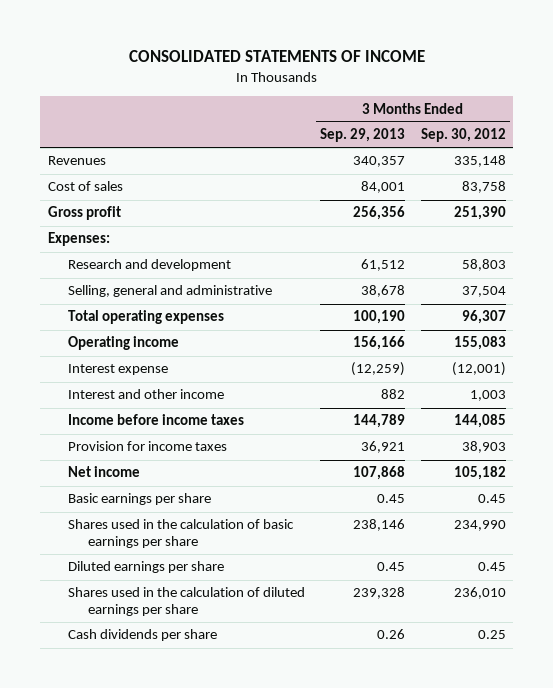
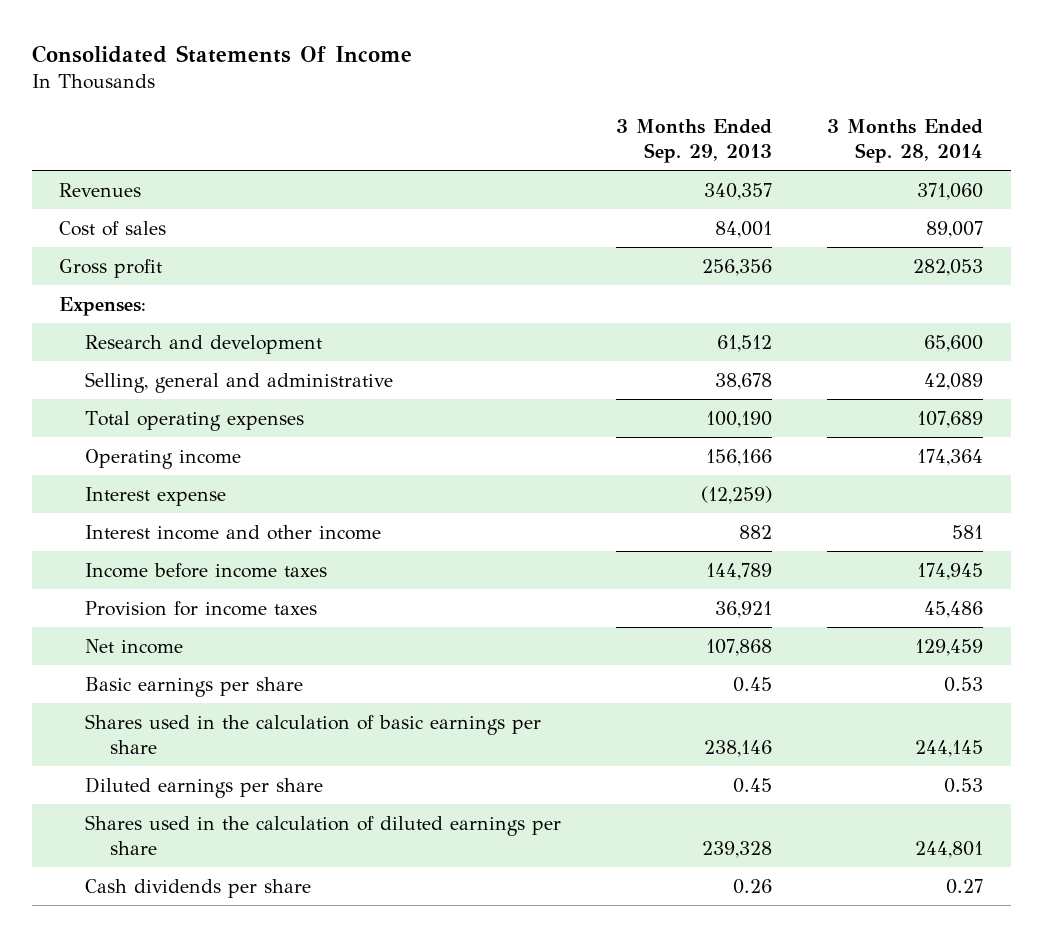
- CONSOLIDATED STATEMENTS OF INCOME
+ Consolidated Statements Of Income
- | 3 Months Ended Sep. 29, 2013 | 3 Months Ended Sep. 30, 2012
+ | 3 Months Ended Sep. 29, 2013 | 3 Months Ended Sep. 28, 2014
- Interest and other income | 882 | 1,003
+ Interest income and other income | 882 | 581

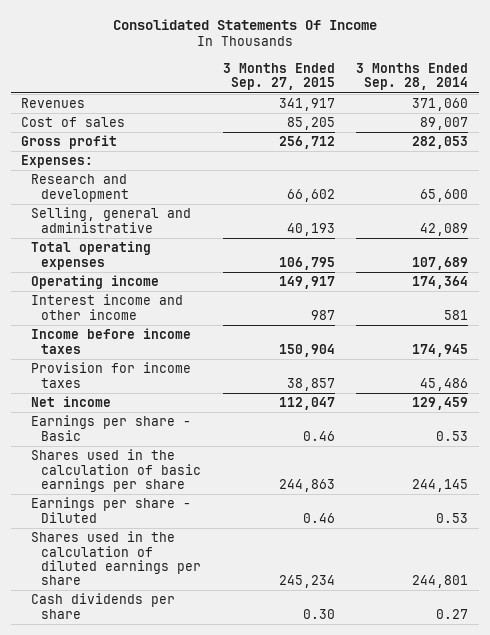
- | 3 Months Ended Sep. 29, 2013 | 3 Months Ended Sep. 28, 2014
+ | 3 Months Ended Sep. 27, 2015 | 3 Months Ended Sep. 28, 2014
- Interest expense | (12,259) |
- Basic earnings per share | 0.45 | 0.53
+ Earnings per share - Basic | 0.46 | 0.53
- Diluted earnings per share | 0.45 | 0.53
+ Earnings per share - Diluted | 0.46 | 0.53

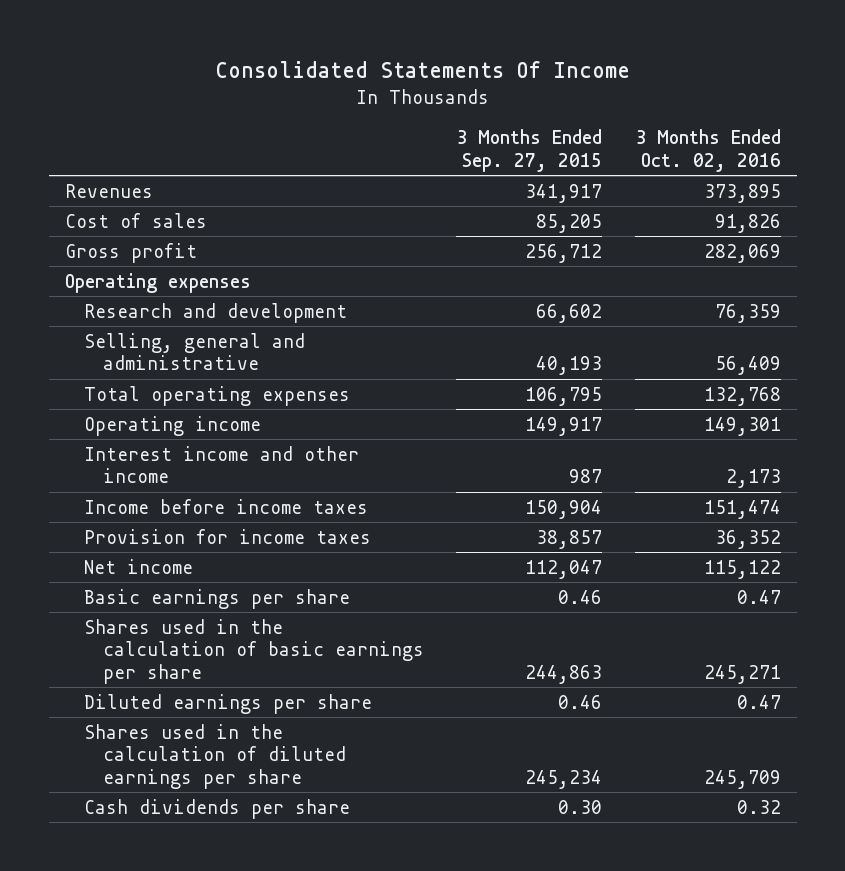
- | 3 Months Ended Sep. 27, 2015 | 3 Months Ended Sep. 28, 2014
+ | 3 Months Ended Sep. 27, 2015 | 3 Months Ended Oct. 02, 2016
- Expenses:
+ Operating expenses
- Earnings per share - Basic | 0.46 | 0.53
+ Basic earnings per share | 0.46 | 0.47
- Earnings per share - Diluted | 0.46 | 0.53
+ Diluted earnings per share | 0.46 | 0.47

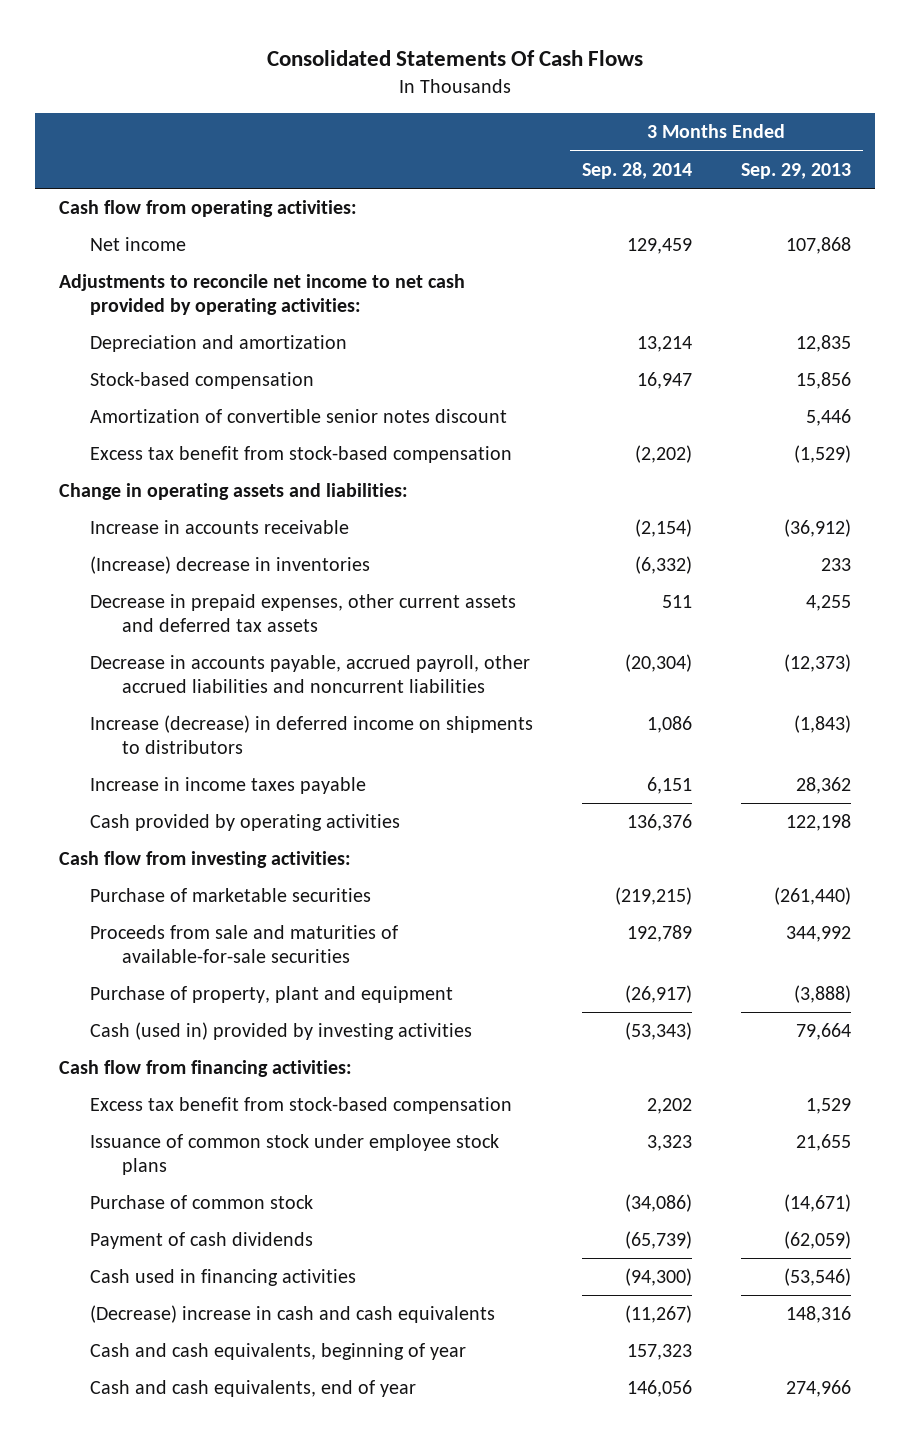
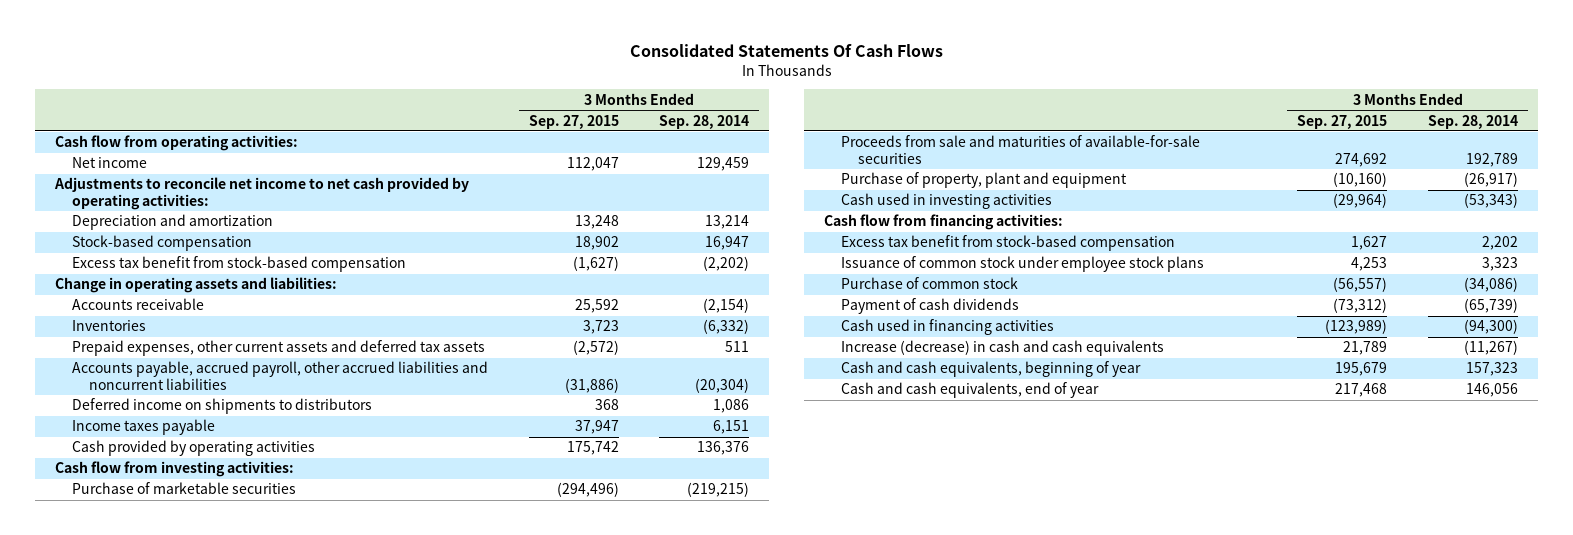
- | 3 Months Ended Sep. 28, 2014 | 3 Months Ended Sep. 29, 2013
+ | 3 Months Ended Sep. 27, 2015 | 3 Months Ended Sep. 28, 2014
- Amortization of convertible senior notes discount | | 5,446
- Increase in accounts receivable | (2,154) | (36,912)
- (Increase) decrease in inventories | (6,332) | 233
- Decrease in prepaid expenses, other current assets and deferred tax assets | 511 | 4,255
- Decrease in accounts payable, accrued payroll, other accrued liabilities and noncurrent liabilities | (20,304) | (12,373)
- Increase (decrease) in deferred income on shipments to distributors | 1,086 | (1,843)
- Increase in income taxes payable | 6,151 | 28,362
+ Accounts receivable | 25,592 | (2,154)
+ Inventories | 3,723 | (6,332)
+ Prepaid expenses, other current assets and deferred tax assets | (2,572) | 511
+ Accounts payable, accrued payroll, other accrued liabilities and noncurrent liabilities | (31,886) | (20,304)
+ Deferred income on shipments to distributors | 368 | 1,086
+ Income taxes payable | 37,947 | 6,151
- Cash (used in) provided by investing activities | (53,343) | 79,664
+ Cash used in investing activities | (29,964) | (53,343)
- (Decrease) increase in cash and cash equivalents | (11,267) | 148,316
+ Increase (decrease) in cash and cash equivalents | 21,789 | (11,267)

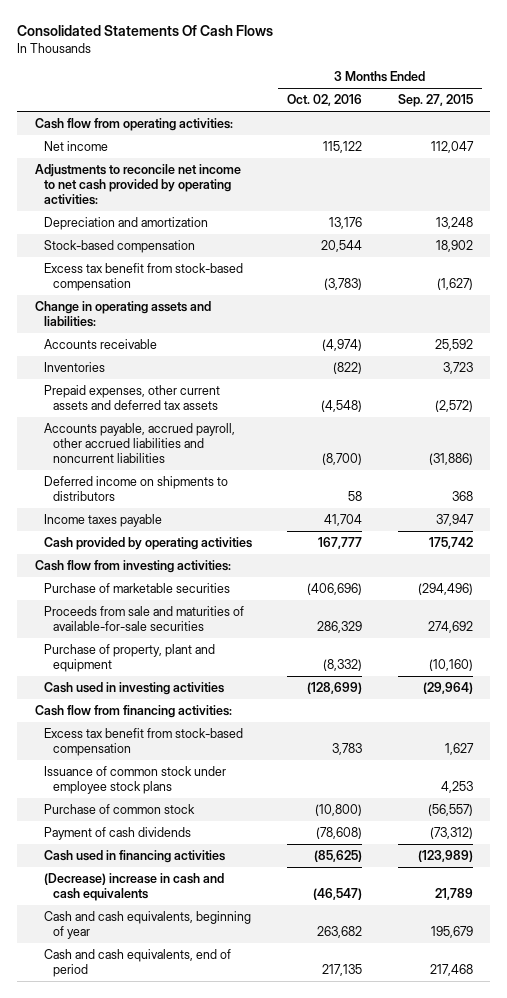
- | 3 Months Ended Sep. 27, 2015 | 3 Months Ended Sep. 28, 2014
+ | 3 Months Ended Oct. 02, 2016 | 3 Months Ended Sep. 27, 2015
- Increase (decrease) in cash and cash equivalents | 21,789 | (11,267)
+ (Decrease) increase in cash and cash equivalents | (46,547) | 21,789
- Cash and cash equivalents, end of year | 217,468 | 146,056
+ Cash and cash equivalents, end of period | 217,135 | 217,468

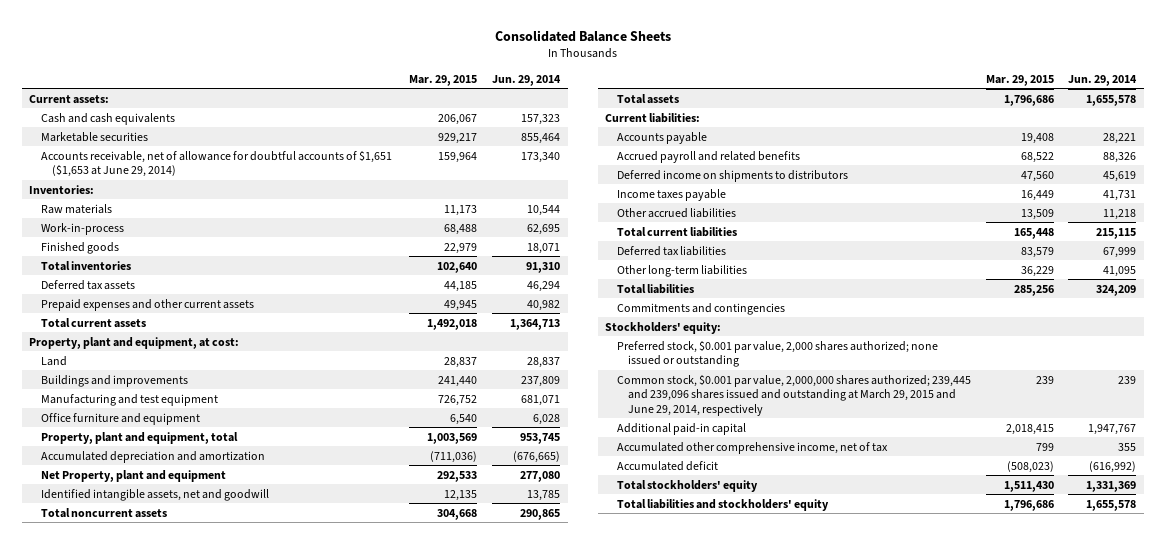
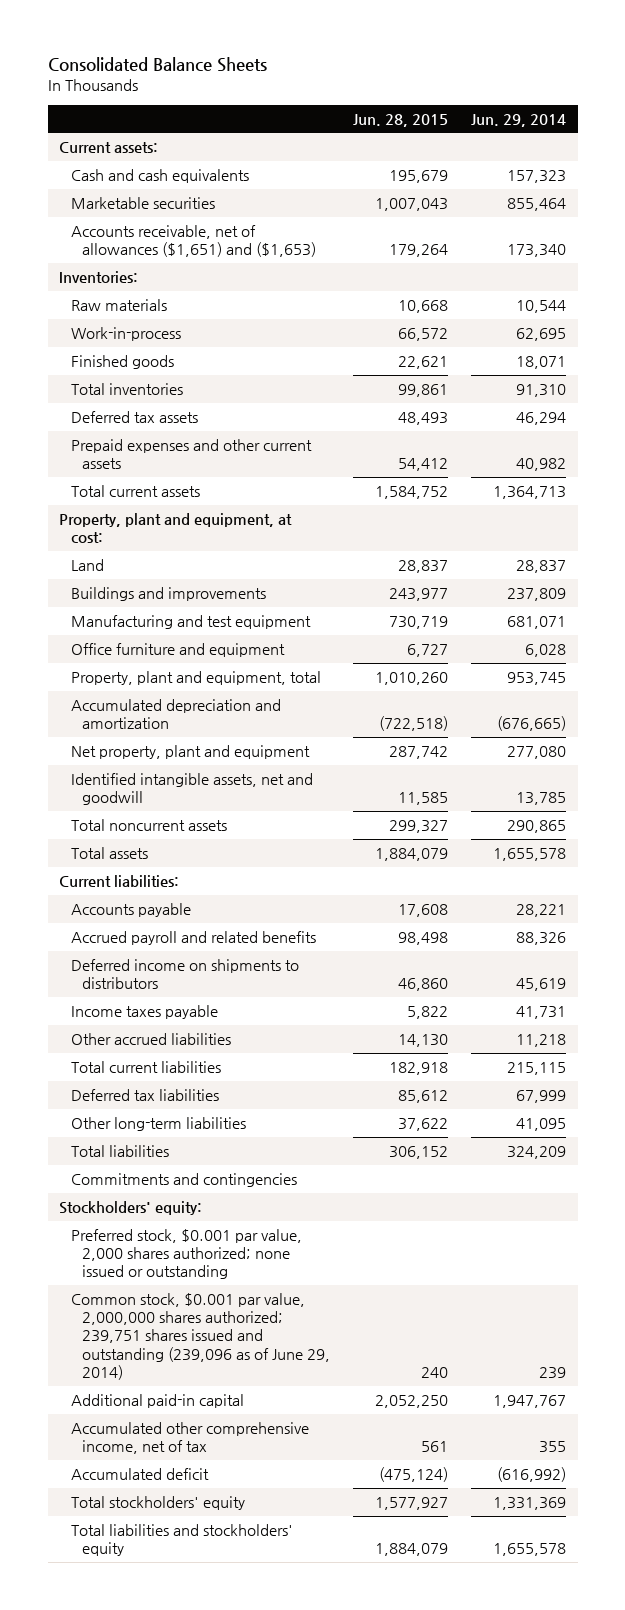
- | Mar. 29, 2015 | Jun. 29, 2014
+ | Jun. 28, 2015 | Jun. 29, 2014
- Accounts receivable, net of allowance for doubtful accounts of $1,651 ($1,653 at June 29, 2014) | 159,964 | 173,340
+ Accounts receivable, net of allowances ($1,651) and ($1,653) | 179,264 | 173,340
- Net Property, plant and equipment | 292,533 | 277,080
+ Net property, plant and equipment | 287,742 | 277,080
- Common stock, $0.001 par value, 2,000,000 shares authorized; 239,445 and 239,096 shares issued and outstanding at March 29, 2015 and June 29, 2014, respectively | 239 | 239
+ Common stock, $0.001 par value, 2,000,000 shares authorized; 239,751 shares issued and outstanding (239,096 as of June 29, 2014) | 240 | 239

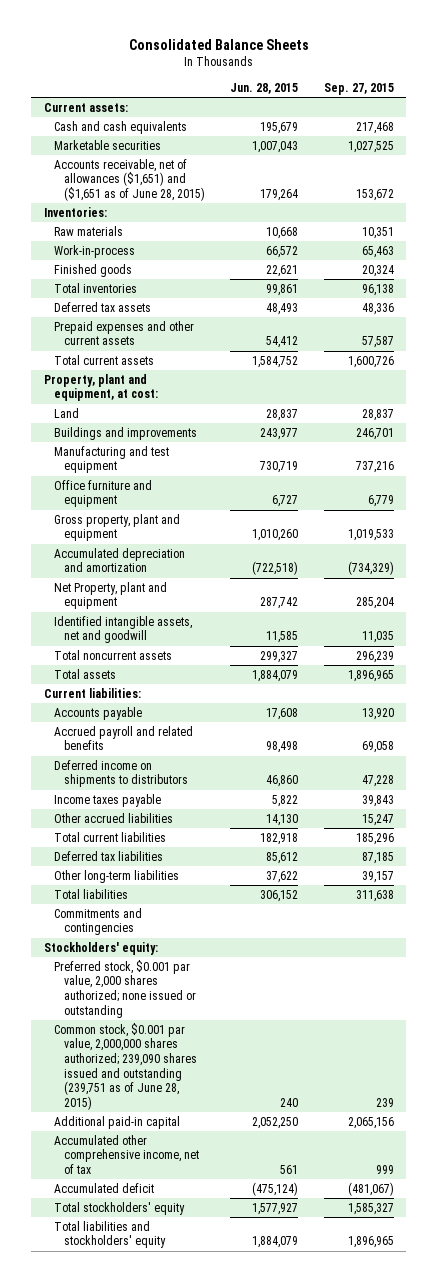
- | Jun. 28, 2015 | Jun. 29, 2014
+ | Jun. 28, 2015 | Sep. 27, 2015
- Accounts receivable, net of allowances ($1,651) and ($1,653) | 179,264 | 173,340
+ Accounts receivable, net of allowances ($1,651) and ($1,651 as of June 28, 2015) | 179,264 | 153,672
- Property, plant and equipment, total | 1,010,260 | 953,745
+ Gross property, plant and equipment | 1,010,260 | 1,019,533
- Net property, plant and equipment | 287,742 | 277,080
+ Net Property, plant and equipment | 287,742 | 285,204
- Common stock, $0.001 par value, 2,000,000 shares authorized; 239,751 shares issued and outstanding (239,096 as of June 29, 2014) | 240 | 239
+ Common stock, $0.001 par value, 2,000,000 shares authorized; 239,090 shares issued and outstanding (239,751 as of June 28, 2015) | 240 | 239

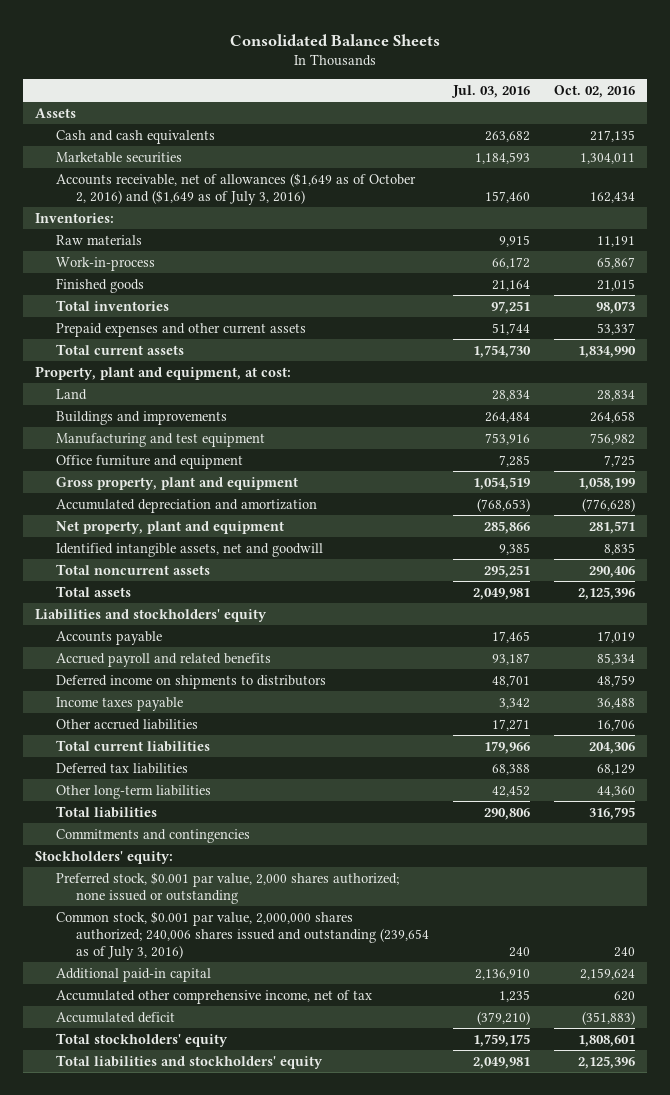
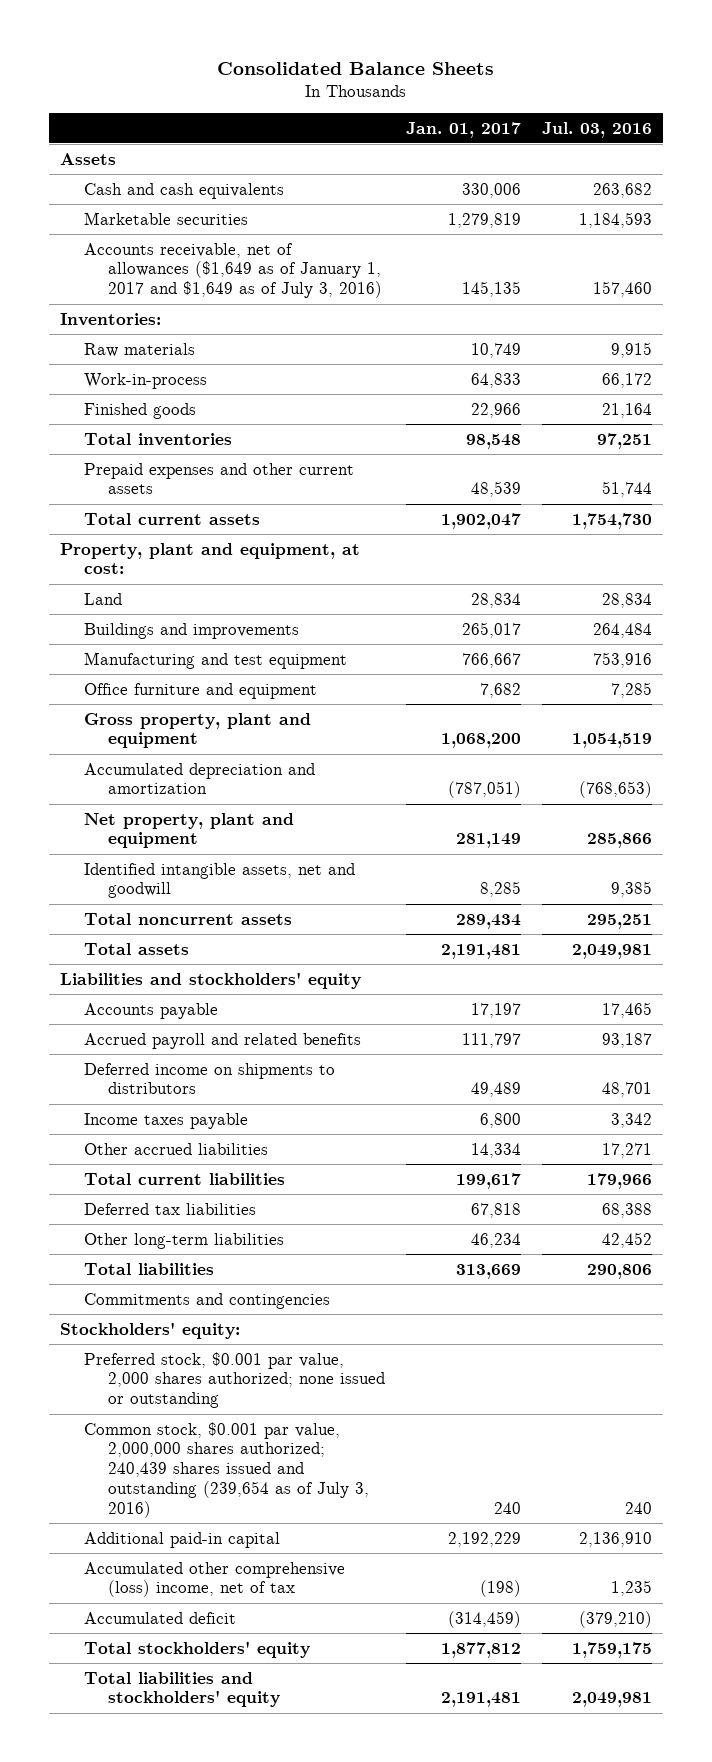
- | Jul. 03, 2016 | Oct. 02, 2016
+ | Jan. 01, 2017 | Jul. 03, 2016
- Accounts receivable, net of allowances ($1,649 as of October 2, 2016) and ($1,649 as of July 3, 2016) | 157,460 | 162,434
+ Accounts receivable, net of allowances ($1,649 as of January 1, 2017 and $1,649 as of July 3, 2016) | 145,135 | 157,460
- Common stock, $0.001 par value, 2,000,000 shares authorized; 240,006 shares issued and outstanding (239,654 as of July 3, 2016) | 240 | 240
+ Common stock, $0.001 par value, 2,000,000 shares authorized; 240,439 shares issued and outstanding (239,654 as of July 3, 2016) | 240 | 240
- Accumulated other comprehensive income, net of tax | 1,235 | 620
+ Accumulated other comprehensive (loss) income, net of tax | (198) | 1,235

